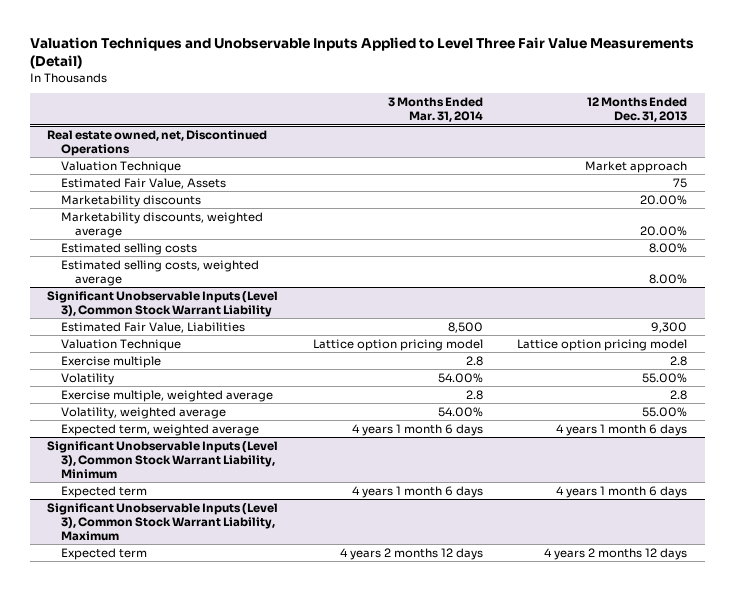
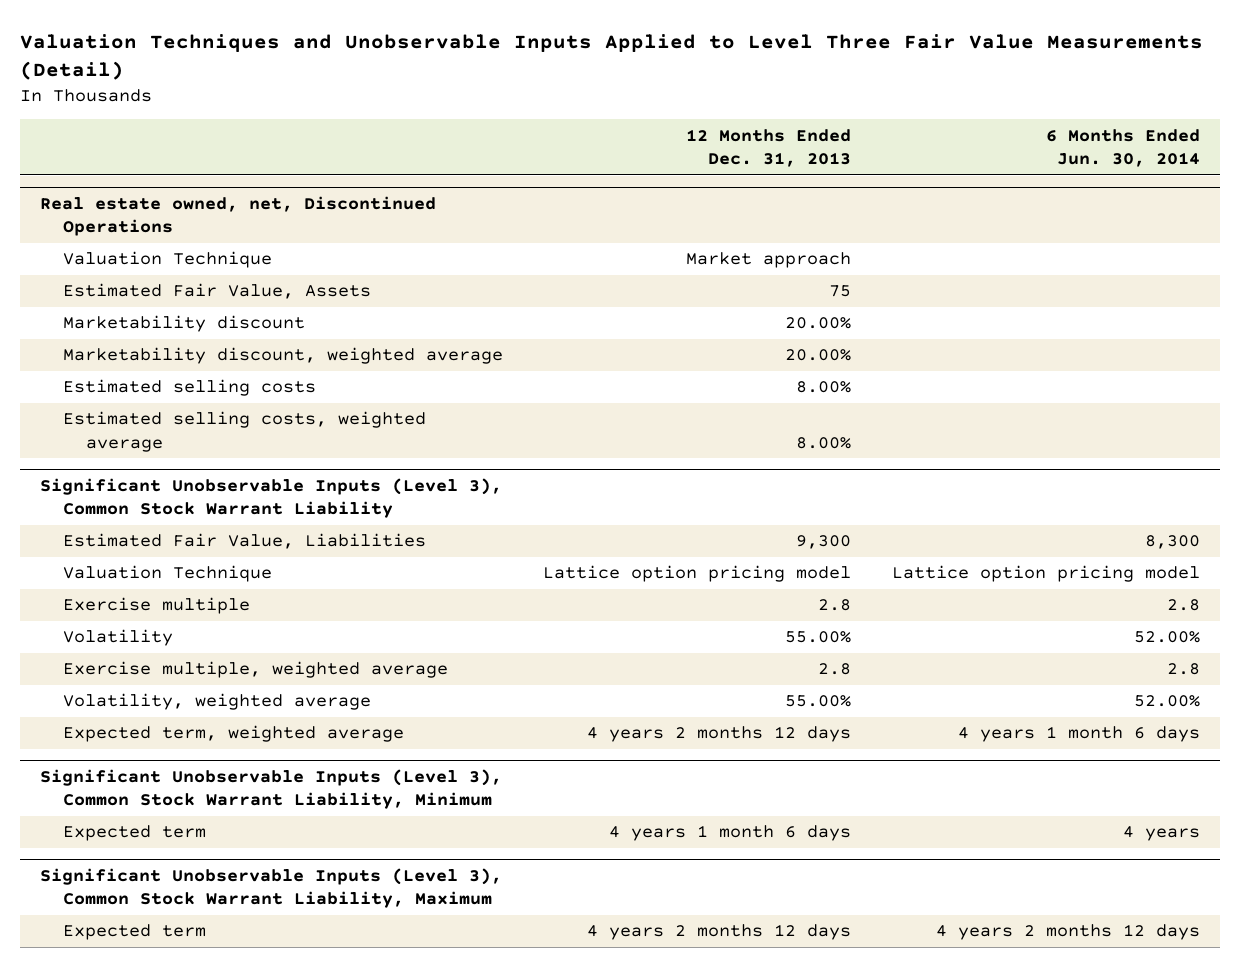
- | 3 Months Ended Mar. 31, 2014 | 12 Months Ended Dec. 31, 2013
+ | 12 Months Ended Dec. 31, 2013 | 6 Months Ended Jun. 30, 2014
@ Real estate owned, net, Discontinued Operations
- Marketability discounts | | 20.00%
- Marketability discounts, weighted average | | 20.00%
+ Marketability discount | 20.00% |
+ Marketability discount, weighted average | 20.00% |
@ Significant Unobservable Inputs (Level 3), Common Stock Warrant Liability
- Expected term, weighted average | 4 years 1 month 6 days | 4 years 1 month 6 days
+ Expected term, weighted average | 4 years 2 months 12 days | 4 years 1 month 6 days

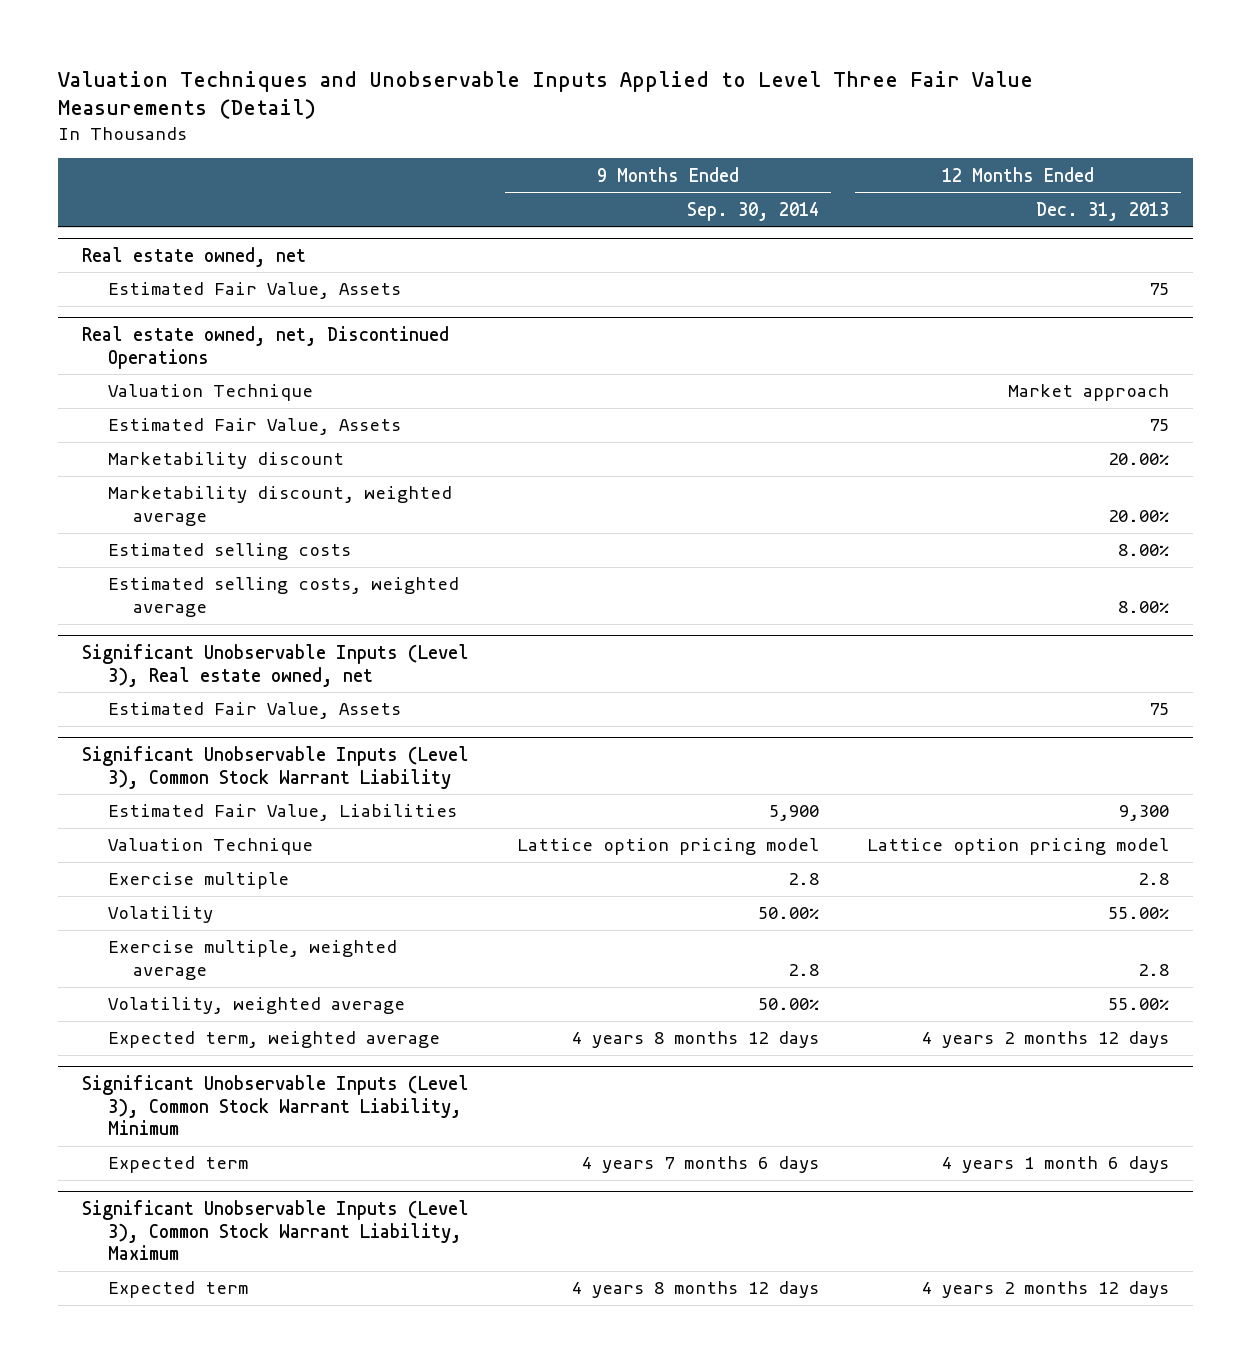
- | 12 Months Ended Dec. 31, 2013 | 6 Months Ended Jun. 30, 2014
+ | 9 Months Ended Sep. 30, 2014 | 12 Months Ended Dec. 31, 2013
+ Real estate owned, net
+ Estimated Fair Value, Assets | | 75
+ Significant Unobservable Inputs (Level 3), Real estate owned, net
+ Estimated Fair Value, Assets | | 75

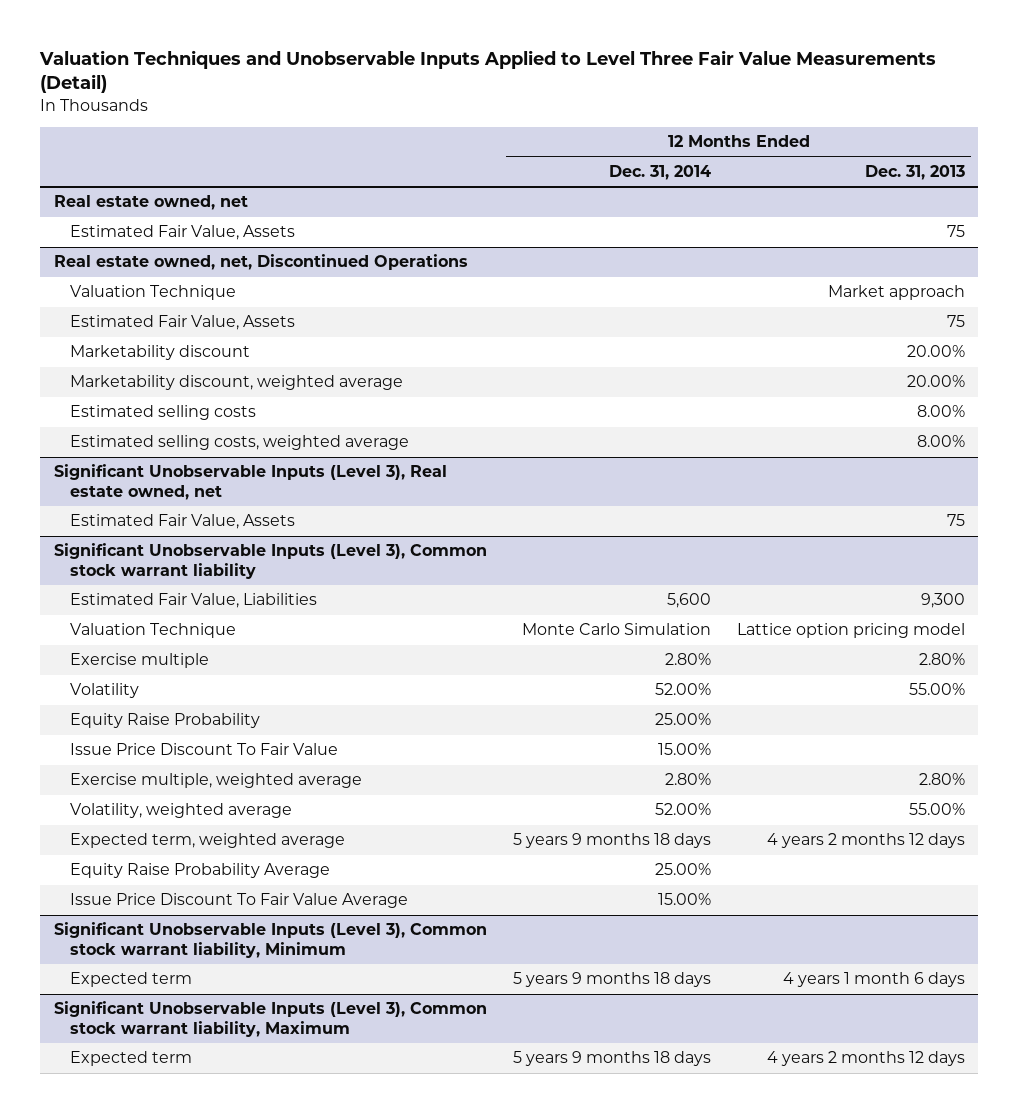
- | 9 Months Ended Sep. 30, 2014 | 12 Months Ended Dec. 31, 2013
+ | 12 Months Ended Dec. 31, 2014 | 12 Months Ended Dec. 31, 2013
- Significant Unobservable Inputs (Level 3), Common Stock Warrant Liability
+ Significant Unobservable Inputs (Level 3), Common stock warrant liability
- Exercise multiple | 2.8 | 2.8
+ Exercise multiple | 2.80% | 2.80%
- Exercise multiple, weighted average | 2.8 | 2.8
+ Equity Raise Probability | 25.00% |
+ Issue Price Discount To Fair Value | 15.00% |
+ Exercise multiple, weighted average | 2.80% | 2.80%
- Significant Unobservable Inputs (Level 3), Common Stock Warrant Liability, Minimum
+ Equity Raise Probability Average | 25.00% |
+ Issue Price Discount To Fair Value Average | 15.00% |
+ Significant Unobservable Inputs (Level 3), Common stock warrant liability, Minimum
- Significant Unobservable Inputs (Level 3), Common Stock Warrant Liability, Maximum
+ Significant Unobservable Inputs (Level 3), Common stock warrant liability, Maximum

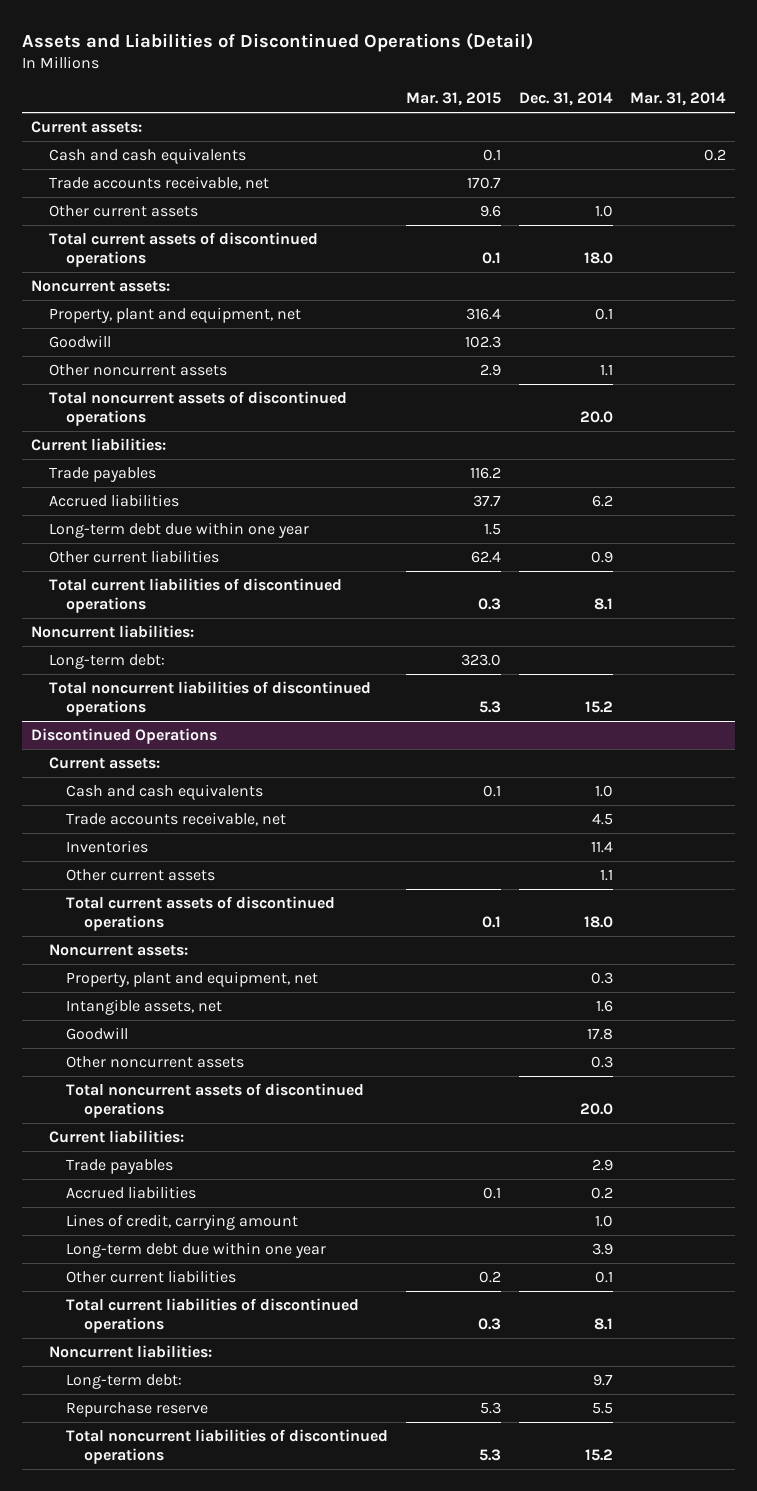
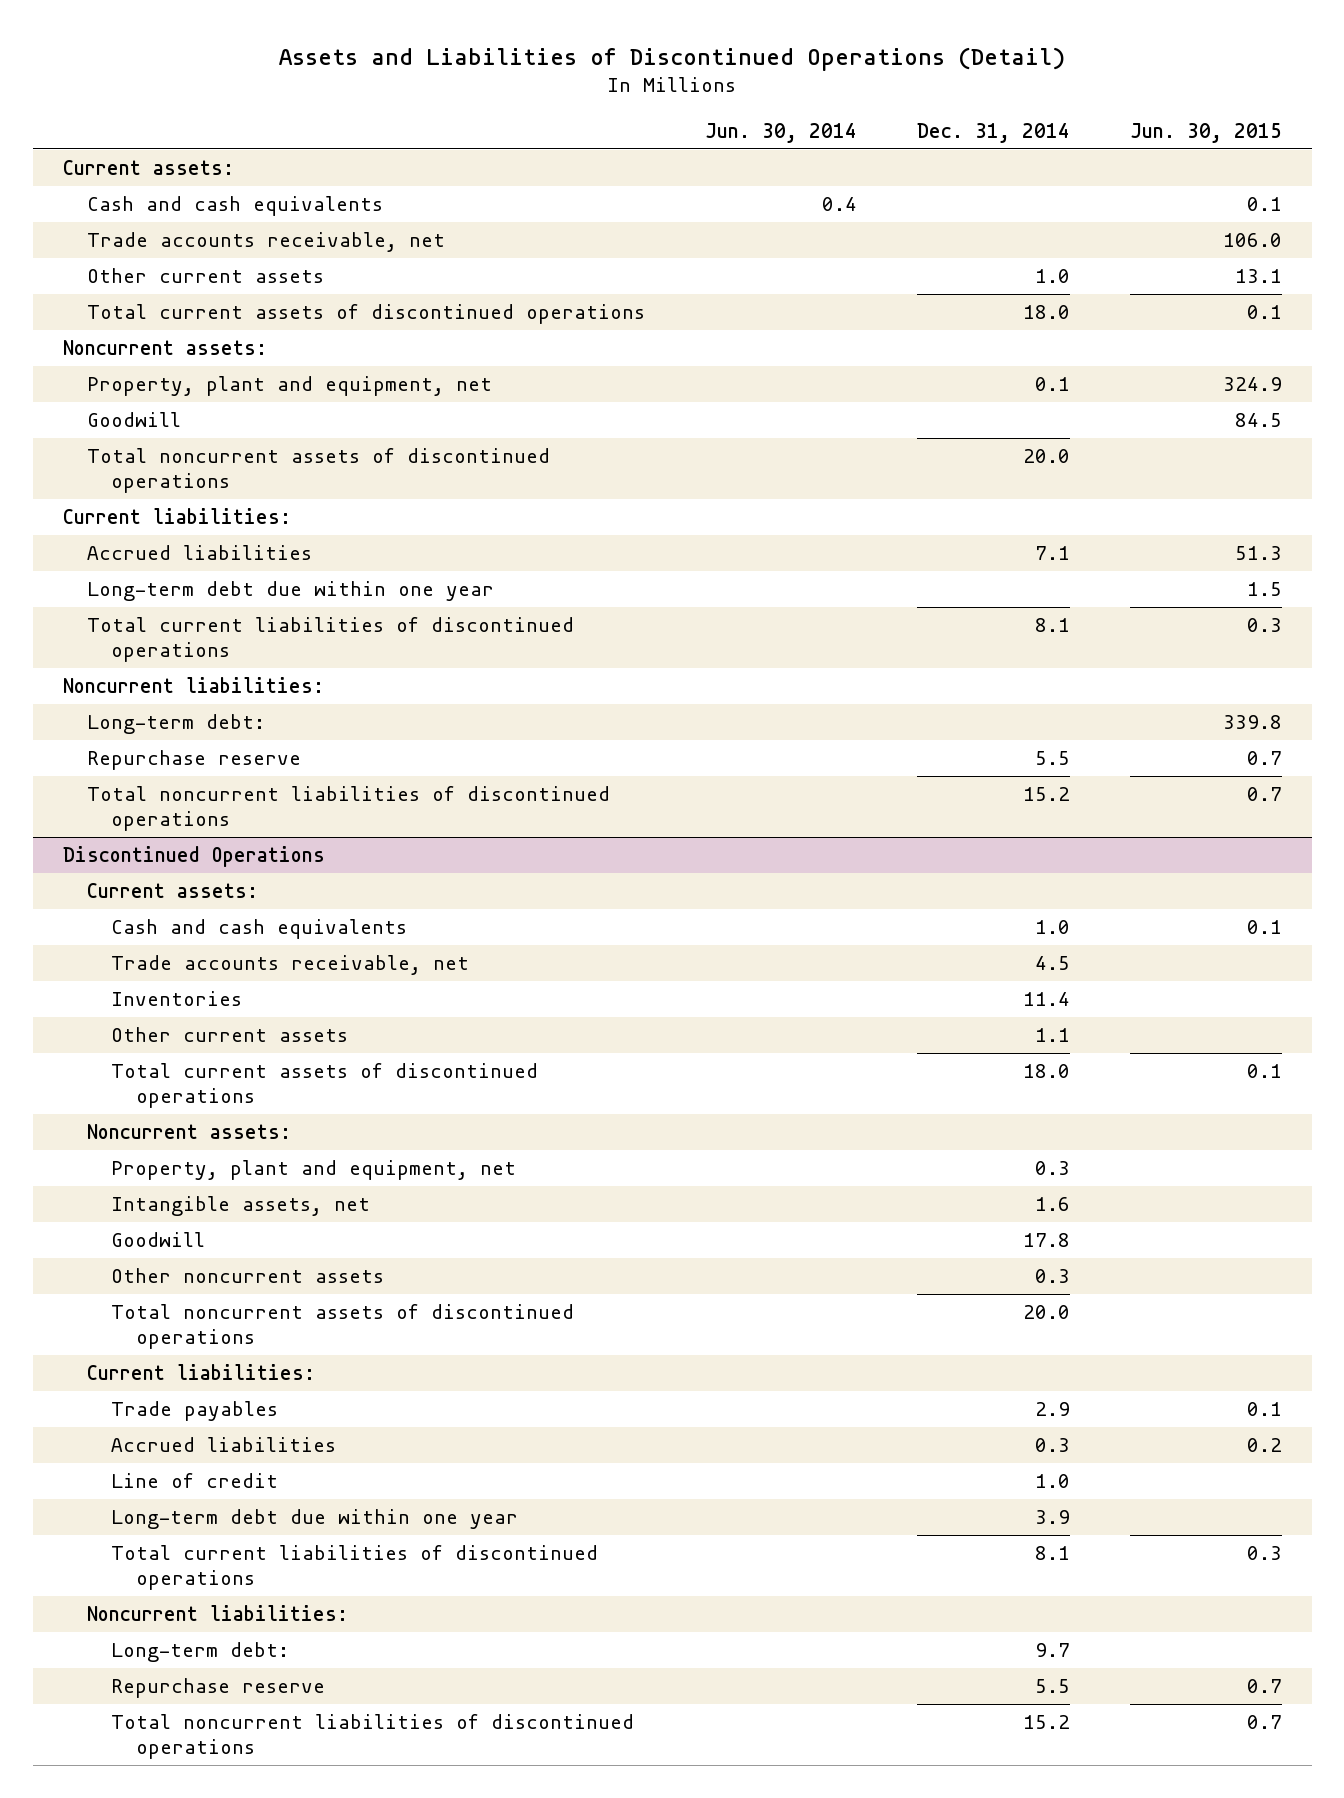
- | Mar. 31, 2015 | Dec. 31, 2014 | Mar. 31, 2014
+ | Jun. 30, 2014 | Dec. 31, 2014 | Jun. 30, 2015
- Other noncurrent assets | 2.9 | 1.1 |
- Trade payables | 116.2 | |
- Accrued liabilities | 37.7 | 6.2 |
+ Accrued liabilities | | 7.1 | 51.3
- Other current liabilities | 62.4 | 0.9 |
+ Repurchase reserve | | 5.5 | 0.7
@ Discontinued Operations
- Accrued liabilities | 0.1 | 0.2 |
- Lines of credit, carrying amount | | 1.0 |
+ Accrued liabilities | | 0.3 | 0.2
+ Line of credit | | 1.0 |
- Other current liabilities | 0.2 | 0.1 |

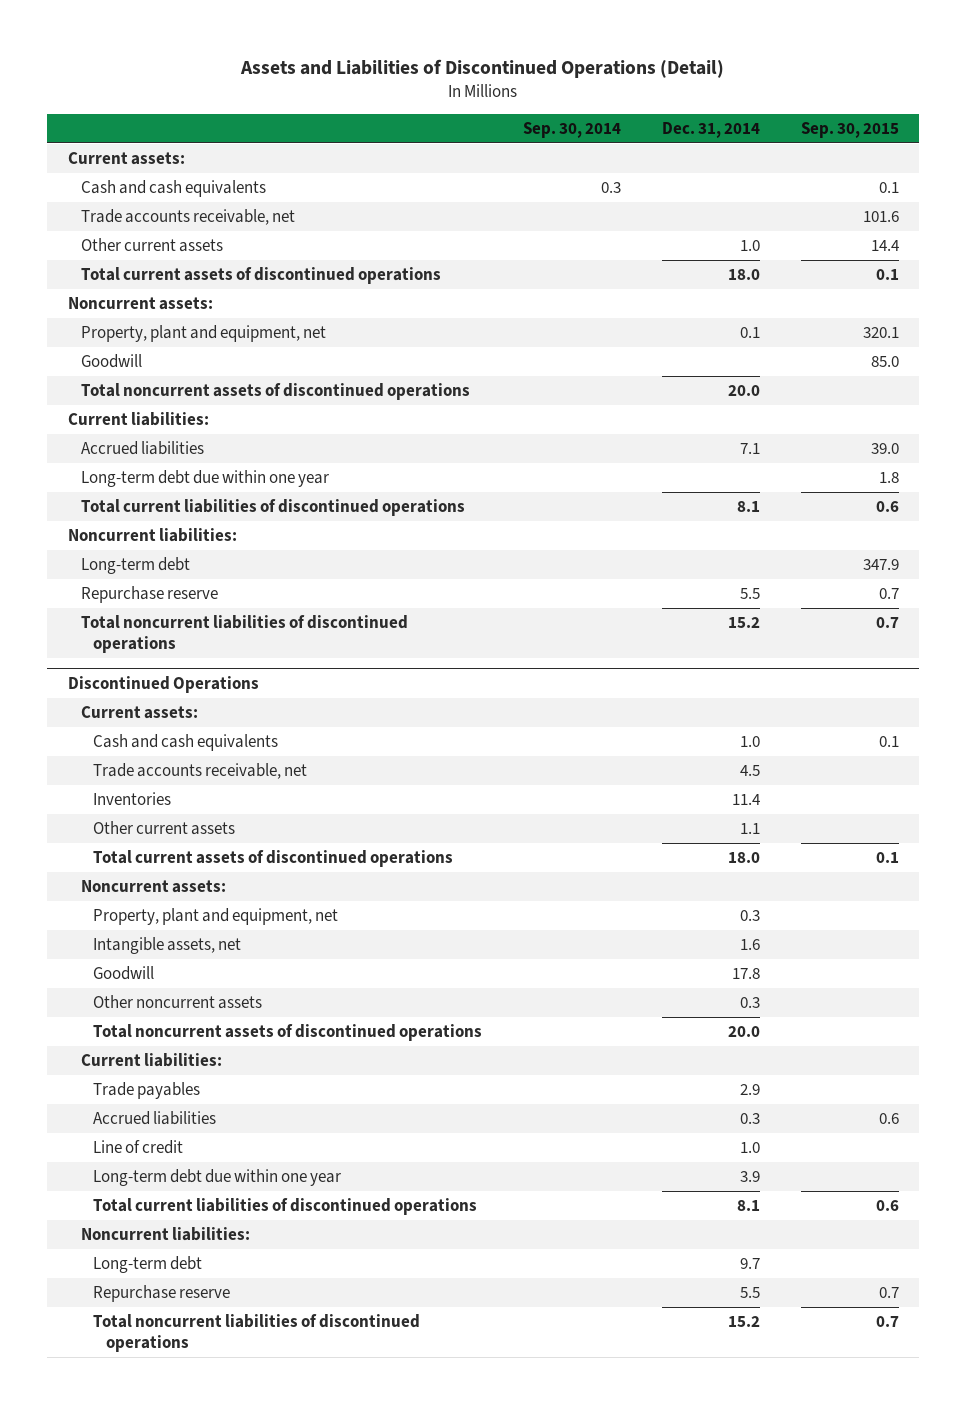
- | Jun. 30, 2014 | Dec. 31, 2014 | Jun. 30, 2015
+ | Sep. 30, 2014 | Dec. 31, 2014 | Sep. 30, 2015
- Long-term debt: | | | 339.8
+ Long-term debt | | | 347.9
@ Discontinued Operations
- Long-term debt: | | 9.7 |
+ Long-term debt | | 9.7 |

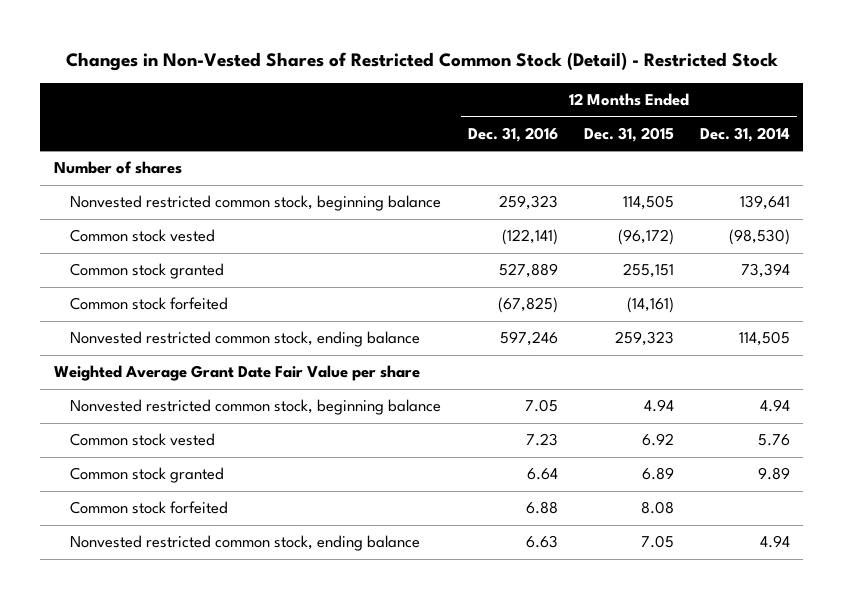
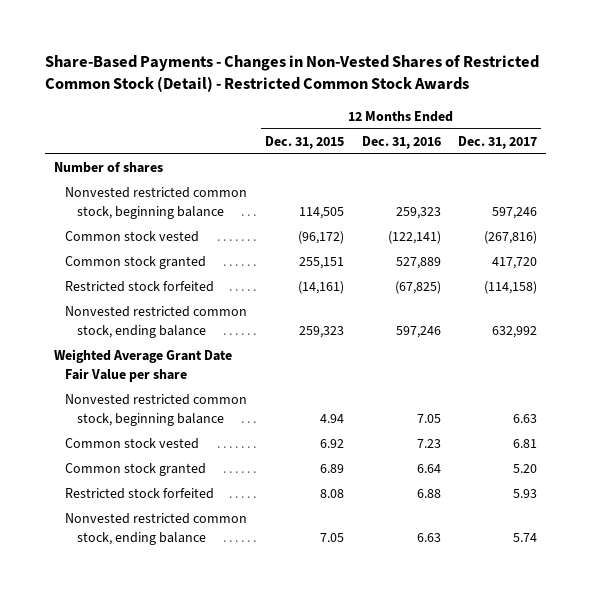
- Changes in Non-Vested Shares of Restricted Common Stock (Detail) - Restricted Stock
+ Share-Based Payments - Changes in Non-Vested Shares of Restricted Common Stock (Detail) - Restricted Common Stock Awards
- | 12 Months Ended Dec. 31, 2016 | 12 Months Ended Dec. 31, 2015 | 12 Months Ended Dec. 31, 2014
+ | 12 Months Ended Dec. 31, 2015 | 12 Months Ended Dec. 31, 2016 | 12 Months Ended Dec. 31, 2017
- Common stock forfeited | (67,825) | (14,161) |
+ Restricted stock forfeited | (14,161) | (67,825) | (114,158)
- Common stock forfeited | 6.88 | 8.08 |
+ Restricted stock forfeited | 8.08 | 6.88 | 5.93

